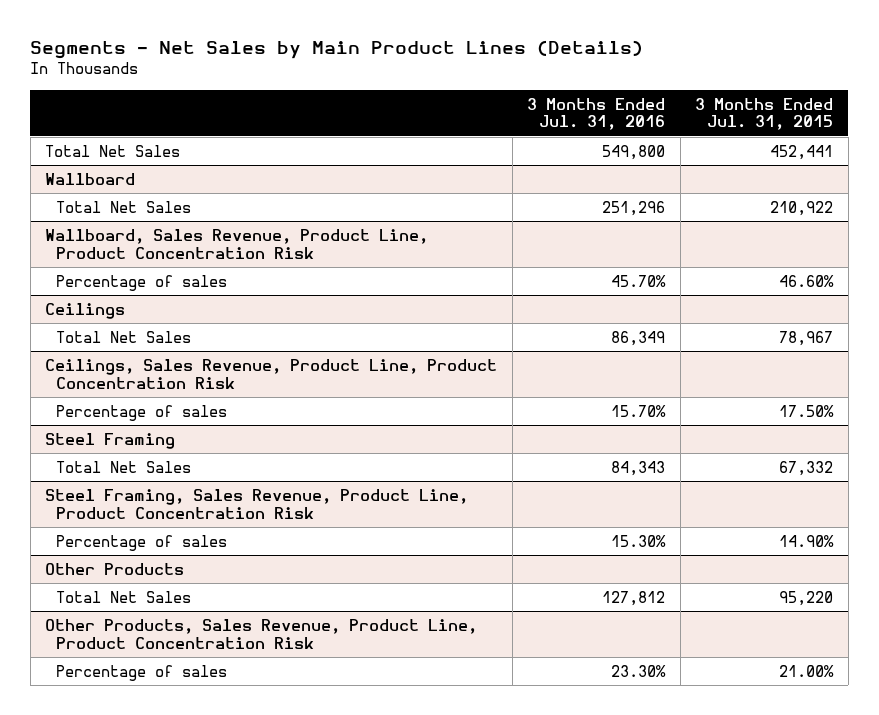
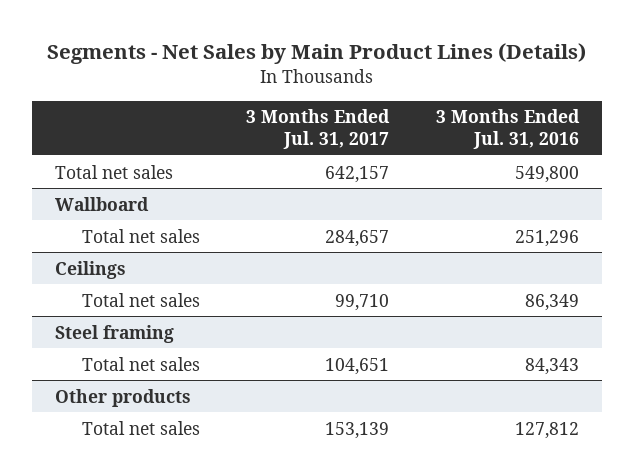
- | 3 Months Ended Jul. 31, 2016 | 3 Months Ended Jul. 31, 2015
+ | 3 Months Ended Jul. 31, 2017 | 3 Months Ended Jul. 31, 2016
- Total Net Sales | 549,800 | 452,441
+ Total net sales | 642,157 | 549,800
@ Wallboard
- Total Net Sales | 251,296 | 210,922
- Wallboard, Sales Revenue, Product Line, Product Concentration Risk
- Percentage of sales | 45.70% | 46.60%
@ Wallboard
+ Total net sales | 284,657 | 251,296
@ Ceilings
- Total Net Sales | 86,349 | 78,967
- Ceilings, Sales Revenue, Product Line, Product Concentration Risk
- Percentage of sales | 15.70% | 17.50%
- Steel Framing
- Total Net Sales | 84,343 | 67,332
- Steel Framing, Sales Revenue, Product Line, Product Concentration Risk
- Percentage of sales | 15.30% | 14.90%
- Other Products
- Total Net Sales | 127,812 | 95,220
- Other Products, Sales Revenue, Product Line, Product Concentration Risk
- Percentage of sales | 23.30% | 21.00%
@ Ceilings
+ Total net sales | 99,710 | 86,349
+ Steel framing
+ Total net sales | 104,651 | 84,343
+ Other products
+ Total net sales | 153,139 | 127,812

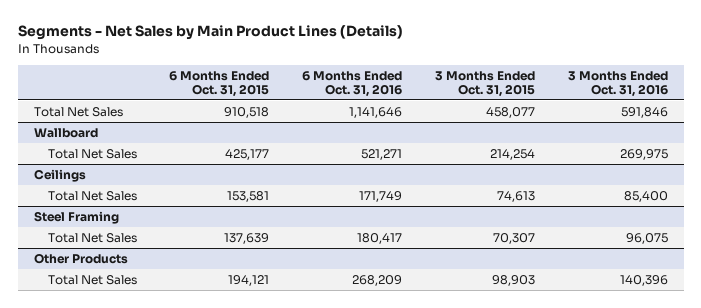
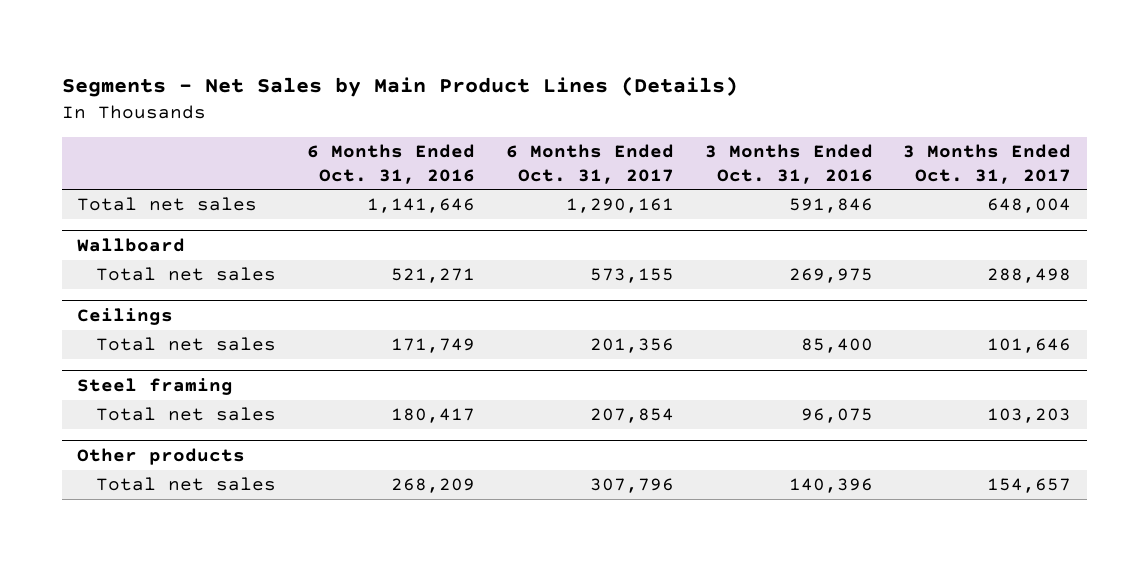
- | 6 Months Ended Oct. 31, 2015 | 6 Months Ended Oct. 31, 2016 | 3 Months Ended Oct. 31, 2015 | 3 Months Ended Oct. 31, 2016
+ | 6 Months Ended Oct. 31, 2016 | 6 Months Ended Oct. 31, 2017 | 3 Months Ended Oct. 31, 2016 | 3 Months Ended Oct. 31, 2017
- Total Net Sales | 910,518 | 1,141,646 | 458,077 | 591,846
+ Total net sales | 1,141,646 | 1,290,161 | 591,846 | 648,004
@ Wallboard
- Total Net Sales | 425,177 | 521,271 | 214,254 | 269,975
+ Total net sales | 521,271 | 573,155 | 269,975 | 288,498
@ Ceilings
- Total Net Sales | 153,581 | 171,749 | 74,613 | 85,400
- Steel Framing
- Total Net Sales | 137,639 | 180,417 | 70,307 | 96,075
- Other Products
- Total Net Sales | 194,121 | 268,209 | 98,903 | 140,396
@ Ceilings
+ Total net sales | 171,749 | 201,356 | 85,400 | 101,646
+ Steel framing
+ Total net sales | 180,417 | 207,854 | 96,075 | 103,203
+ Other products
+ Total net sales | 268,209 | 307,796 | 140,396 | 154,657

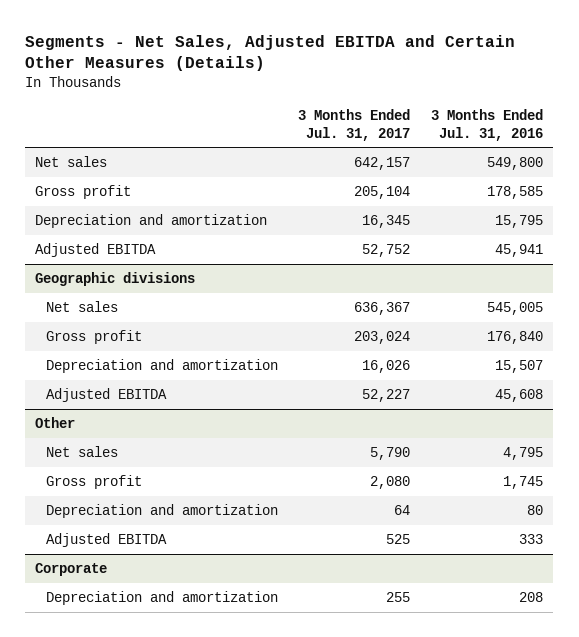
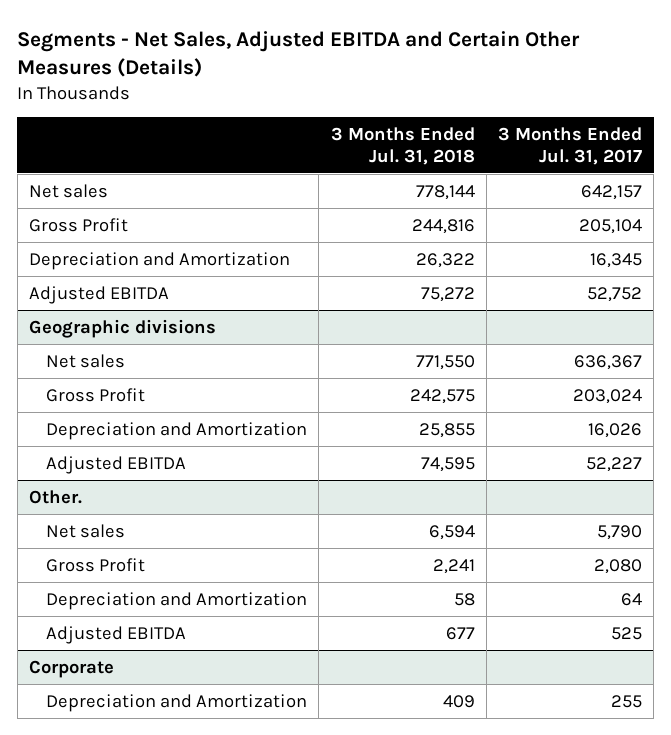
- | 3 Months Ended Jul. 31, 2017 | 3 Months Ended Jul. 31, 2016
+ | 3 Months Ended Jul. 31, 2018 | 3 Months Ended Jul. 31, 2017
- Gross profit | 205,104 | 178,585
- Depreciation and amortization | 16,345 | 15,795
+ Gross Profit | 244,816 | 205,104
+ Depreciation and Amortization | 26,322 | 16,345
@ Geographic divisions
- Gross profit | 203,024 | 176,840
- Depreciation and amortization | 16,026 | 15,507
+ Gross Profit | 242,575 | 203,024
+ Depreciation and Amortization | 25,855 | 16,026
- Other
+ Other.
- Gross profit | 2,080 | 1,745
- Depreciation and amortization | 64 | 80
+ Gross Profit | 2,241 | 2,080
+ Depreciation and Amortization | 58 | 64
@ Corporate
- Depreciation and amortization | 255 | 208
+ Depreciation and Amortization | 409 | 255

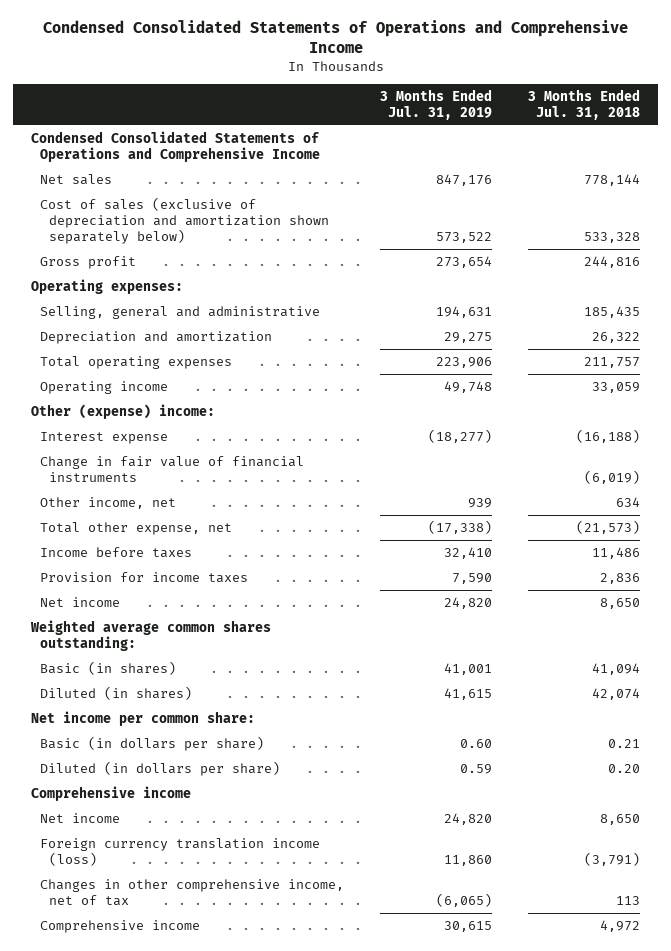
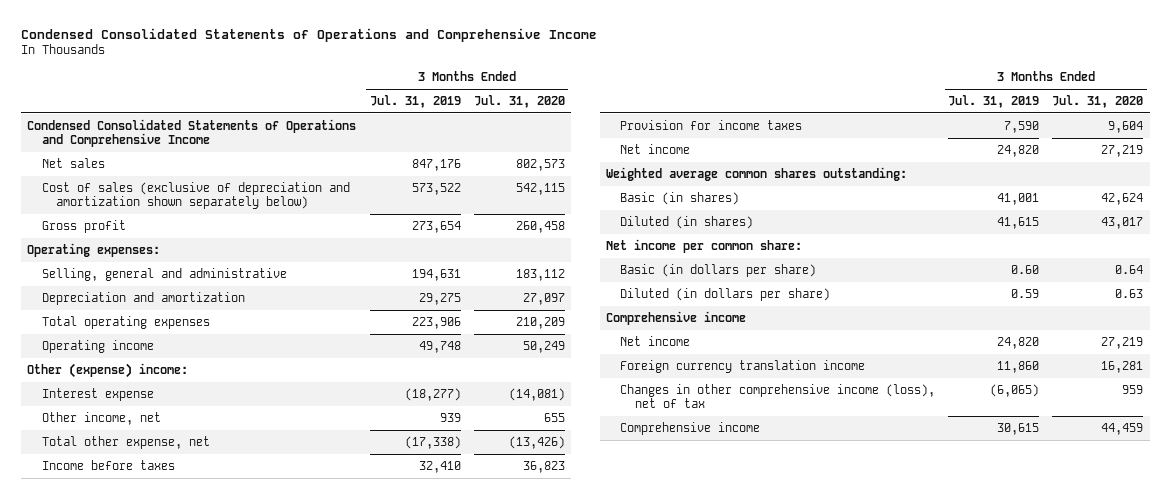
- | 3 Months Ended Jul. 31, 2019 | 3 Months Ended Jul. 31, 2018
+ | 3 Months Ended Jul. 31, 2019 | 3 Months Ended Jul. 31, 2020
- Change in fair value of financial instruments | | (6,019)
- Foreign currency translation income (loss) | 11,860 | (3,791)
- Changes in other comprehensive income, net of tax | (6,065) | 113
+ Foreign currency translation income | 11,860 | 16,281
+ Changes in other comprehensive income (loss), net of tax | (6,065) | 959

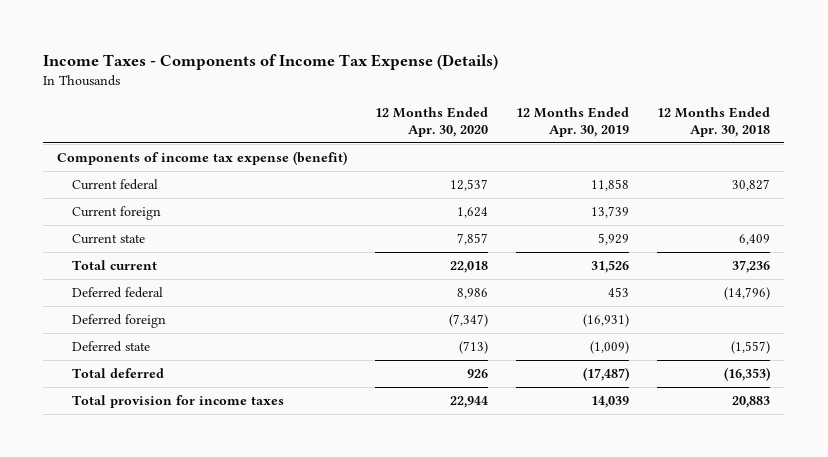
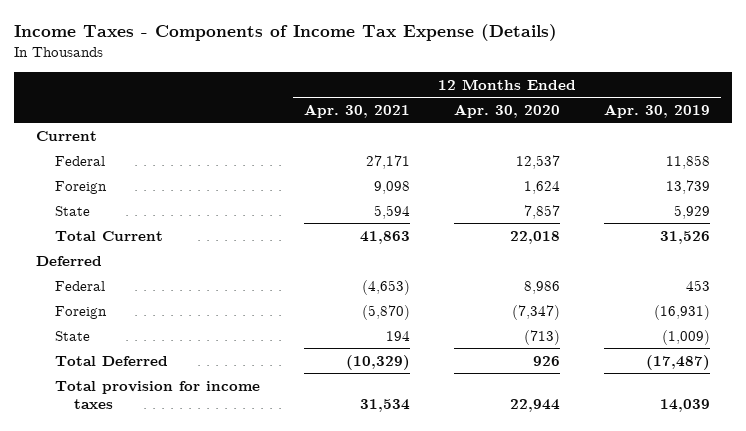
- | 12 Months Ended Apr. 30, 2020 | 12 Months Ended Apr. 30, 2019 | 12 Months Ended Apr. 30, 2018
+ | 12 Months Ended Apr. 30, 2021 | 12 Months Ended Apr. 30, 2020 | 12 Months Ended Apr. 30, 2019
- Components of income tax expense (benefit)
- Current federal | 12,537 | 11,858 | 30,827
- Current foreign | 1,624 | 13,739 |
- Current state | 7,857 | 5,929 | 6,409
- Total current | 22,018 | 31,526 | 37,236
- Deferred federal | 8,986 | 453 | (14,796)
- Deferred foreign | (7,347) | (16,931) |
- Deferred state | (713) | (1,009) | (1,557)
- Total deferred | 926 | (17,487) | (16,353)
+ Current
+ Federal | 27,171 | 12,537 | 11,858
+ Foreign | 9,098 | 1,624 | 13,739
+ State | 5,594 | 7,857 | 5,929
+ Total Current | 41,863 | 22,018 | 31,526
+ Deferred
+ Federal | (4,653) | 8,986 | 453
+ Foreign | (5,870) | (7,347) | (16,931)
+ State | 194 | (713) | (1,009)
+ Total Deferred | (10,329) | 926 | (17,487)

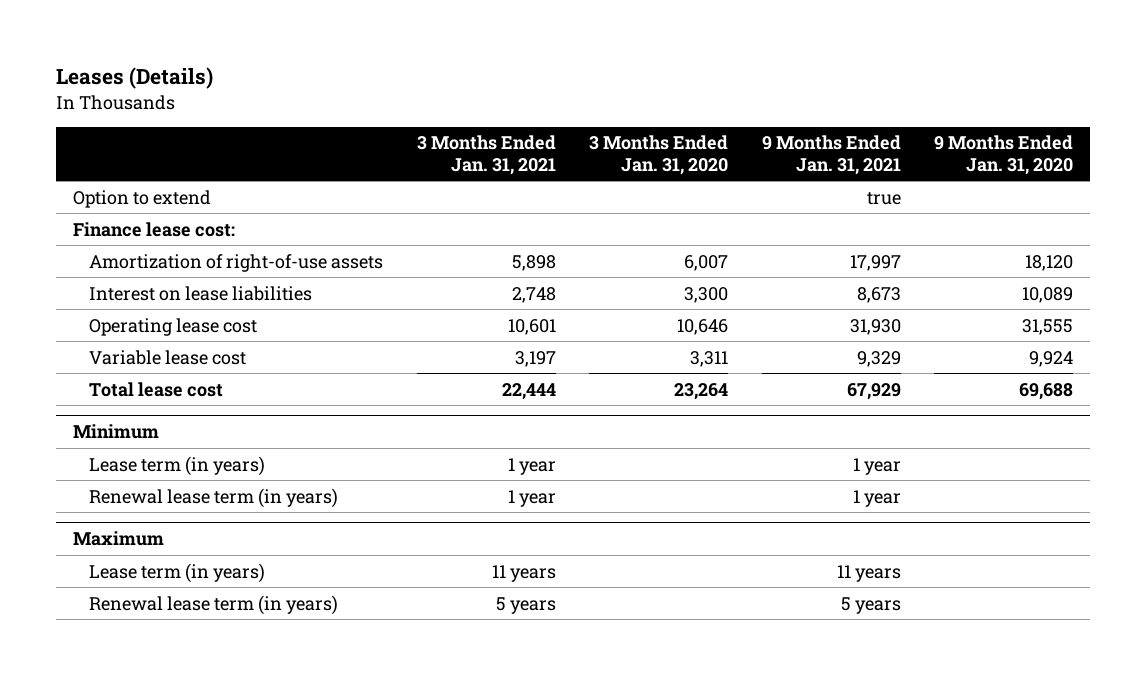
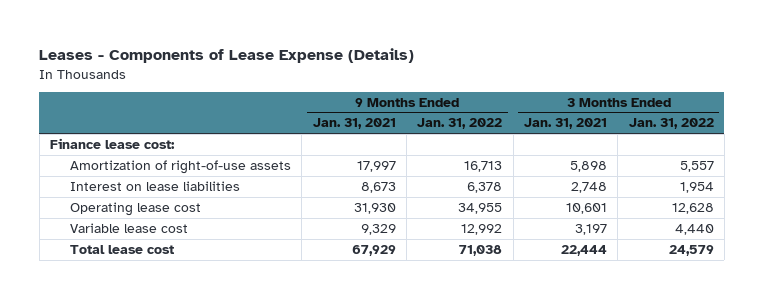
- Leases (Details)
+ Leases - Components of Lease Expense (Details)
- | 3 Months Ended Jan. 31, 2021 | 3 Months Ended Jan. 31, 2020 | 9 Months Ended Jan. 31, 2021 | 9 Months Ended Jan. 31, 2020
+ | 9 Months Ended Jan. 31, 2021 | 9 Months Ended Jan. 31, 2022 | 3 Months Ended Jan. 31, 2021 | 3 Months Ended Jan. 31, 2022
- Option to extend | | | true |
- Minimum
- Lease term (in years) | 1 year | | 1 year |
- Renewal lease term (in years) | 1 year | | 1 year |
- Maximum
- Lease term (in years) | 11 years | | 11 years |
- Renewal lease term (in years) | 5 years | | 5 years |

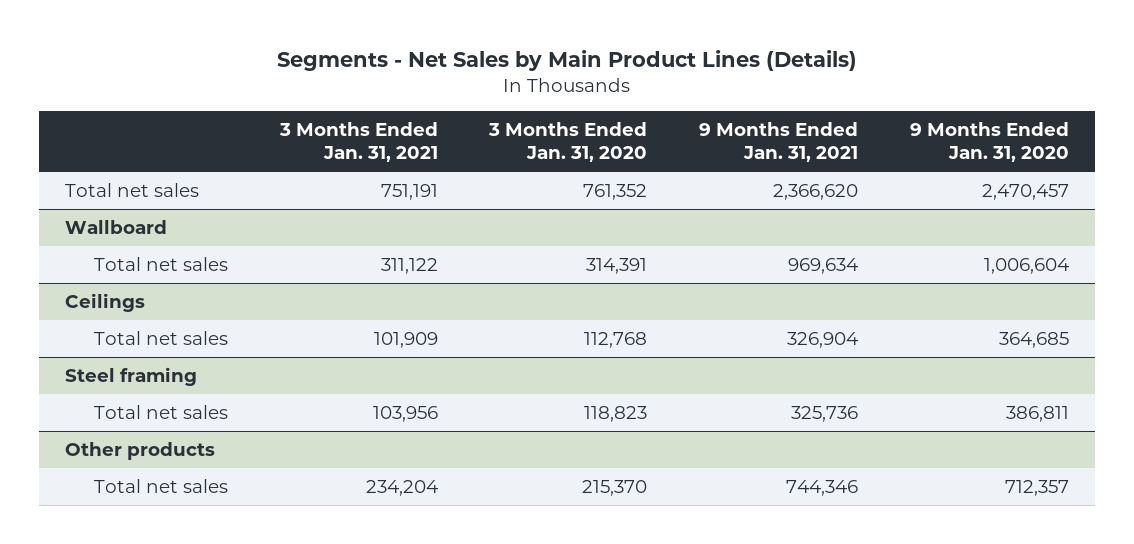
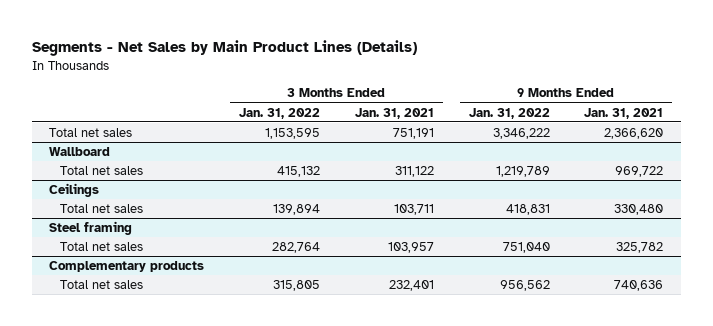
- | 3 Months Ended Jan. 31, 2021 | 3 Months Ended Jan. 31, 2020 | 9 Months Ended Jan. 31, 2021 | 9 Months Ended Jan. 31, 2020
+ | 3 Months Ended Jan. 31, 2022 | 3 Months Ended Jan. 31, 2021 | 9 Months Ended Jan. 31, 2022 | 9 Months Ended Jan. 31, 2021
@ Wallboard
- Total net sales | 311,122 | 314,391 | 969,634 | 1,006,604
+ Total net sales | 415,132 | 311,122 | 1,219,789 | 969,722
@ Ceilings
- Total net sales | 101,909 | 112,768 | 326,904 | 364,685
+ Total net sales | 139,894 | 103,711 | 418,831 | 330,480
@ Steel framing
- Total net sales | 103,956 | 118,823 | 325,736 | 386,811
- Other products
- Total net sales | 234,204 | 215,370 | 744,346 | 712,357
@ Steel framing
+ Total net sales | 282,764 | 103,957 | 751,040 | 325,782
+ Complementary products
+ Total net sales | 315,805 | 232,401 | 956,562 | 740,636

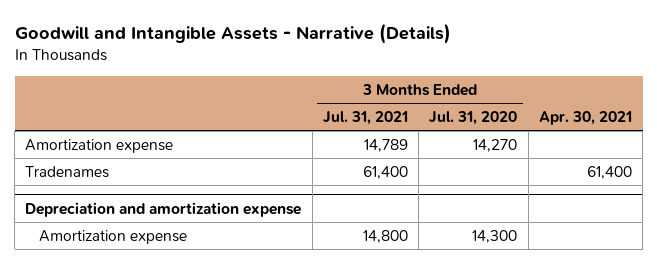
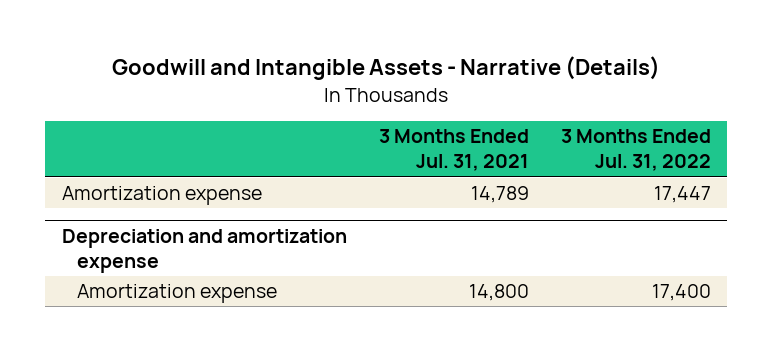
- | 3 Months Ended Jul. 31, 2021 | 3 Months Ended Jul. 31, 2020 | Apr. 30, 2021
+ | 3 Months Ended Jul. 31, 2021 | 3 Months Ended Jul. 31, 2022
- Tradenames | 61,400 | | 61,400

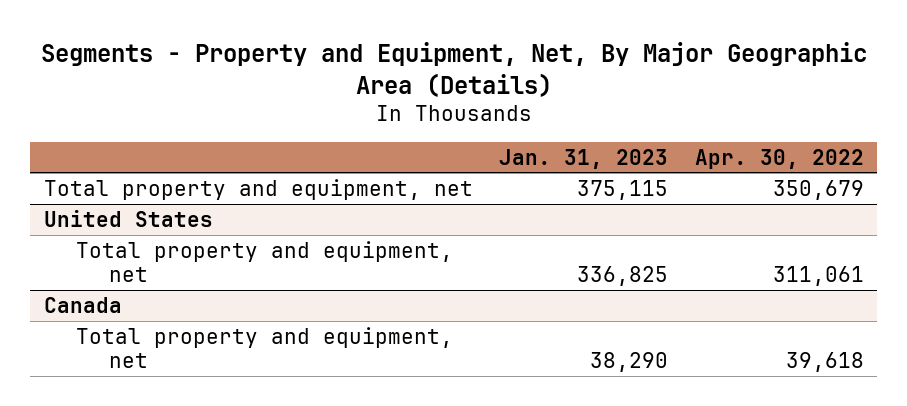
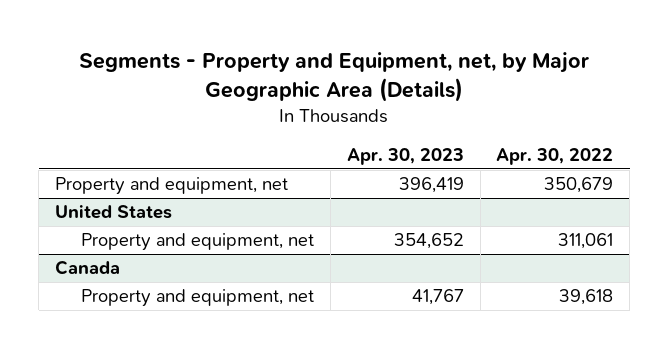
- Segments - Property and Equipment, Net, By Major Geographic Area (Details)
+ Segments - Property and Equipment, net, by Major Geographic Area (Details)
- | Jan. 31, 2023 | Apr. 30, 2022
+ | Apr. 30, 2023 | Apr. 30, 2022
- Total property and equipment, net | 375,115 | 350,679
+ Property and equipment, net | 396,419 | 350,679
@ United States
- Total property and equipment, net | 336,825 | 311,061
+ Property and equipment, net | 354,652 | 311,061
@ Canada
- Total property and equipment, net | 38,290 | 39,618
+ Property and equipment, net | 41,767 | 39,618

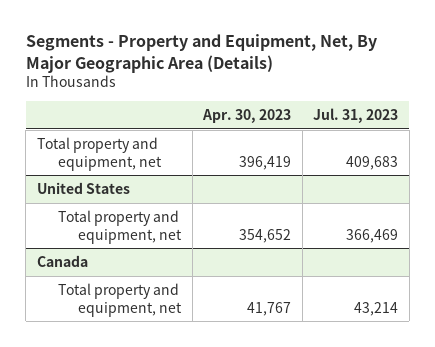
- Segments - Property and Equipment, net, by Major Geographic Area (Details)
+ Segments - Property and Equipment, Net, By Major Geographic Area (Details)
- | Apr. 30, 2023 | Apr. 30, 2022
+ | Apr. 30, 2023 | Jul. 31, 2023
- Property and equipment, net | 396,419 | 350,679
+ Total property and equipment, net | 396,419 | 409,683
@ United States
- Property and equipment, net | 354,652 | 311,061
+ Total property and equipment, net | 354,652 | 366,469
@ Canada
- Property and equipment, net | 41,767 | 39,618
+ Total property and equipment, net | 41,767 | 43,214

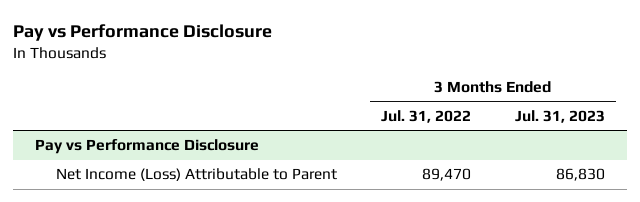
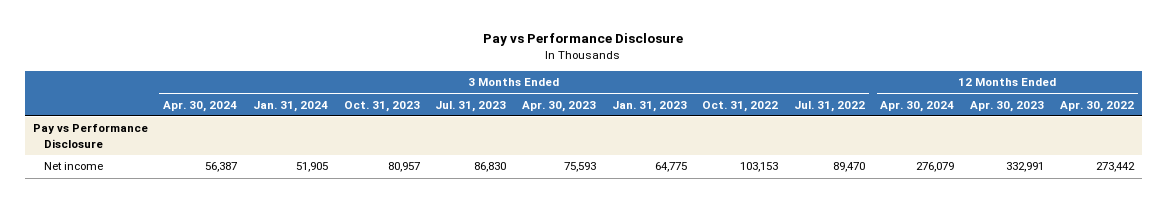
- | 3 Months Ended Jul. 31, 2022 | 3 Months Ended Jul. 31, 2023
+ | 3 Months Ended Apr. 30, 2024 | 3 Months Ended Jan. 31, 2024 | 3 Months Ended Oct. 31, 2023 | 3 Months Ended Jul. 31, 2023 | 3 Months Ended Apr. 30, 2023 | 3 Months Ended Jan. 31, 2023 | 3 Months Ended Oct. 31, 2022 | 3 Months Ended Jul. 31, 2022 | 12 Months Ended Apr. 30, 2024 | 12 Months Ended Apr. 30, 2023 | 12 Months Ended Apr. 30, 2022
- Net Income (Loss) Attributable to Parent | 89,470 | 86,830
+ Net income | 56,387 | 51,905 | 80,957 | 86,830 | 75,593 | 64,775 | 103,153 | 89,470 | 276,079 | 332,991 | 273,442

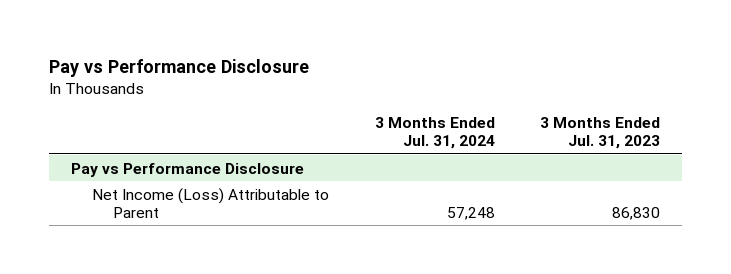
- | 3 Months Ended Apr. 30, 2024 | 3 Months Ended Jan. 31, 2024 | 3 Months Ended Oct. 31, 2023 | 3 Months Ended Jul. 31, 2023 | 3 Months Ended Apr. 30, 2023 | 3 Months Ended Jan. 31, 2023 | 3 Months Ended Oct. 31, 2022 | 3 Months Ended Jul. 31, 2022 | 12 Months Ended Apr. 30, 2024 | 12 Months Ended Apr. 30, 2023 | 12 Months Ended Apr. 30, 2022
+ | 3 Months Ended Jul. 31, 2024 | 3 Months Ended Jul. 31, 2023
- Net income | 56,387 | 51,905 | 80,957 | 86,830 | 75,593 | 64,775 | 103,153 | 89,470 | 276,079 | 332,991 | 273,442
+ Net Income (Loss) Attributable to Parent | 57,248 | 86,830

